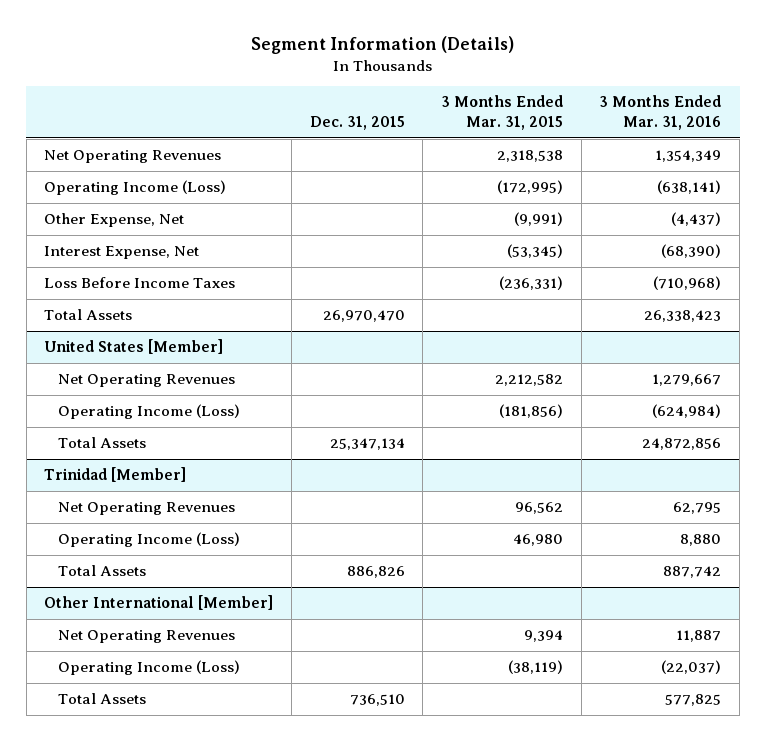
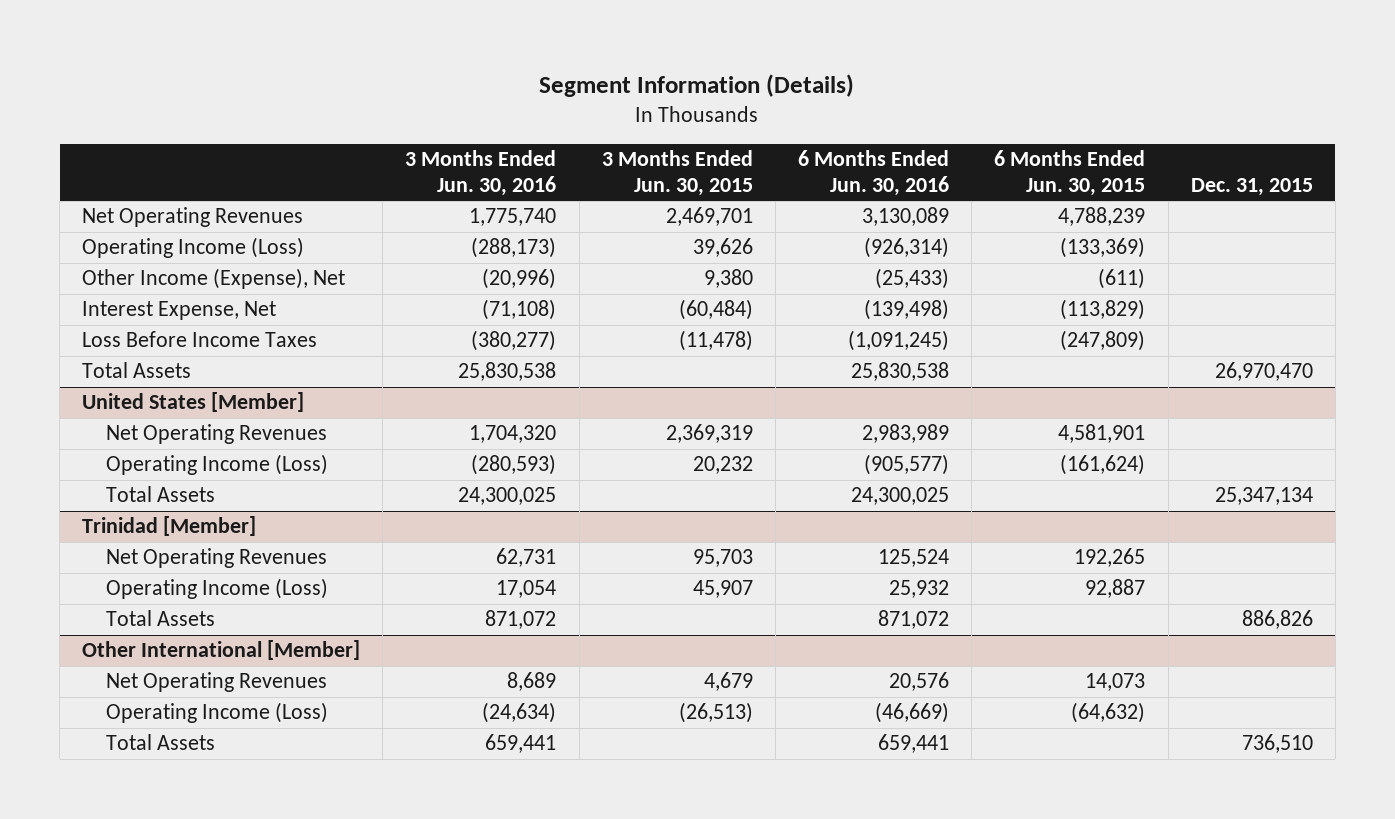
- | Dec. 31, 2015 | 3 Months Ended Mar. 31, 2015 | 3 Months Ended Mar. 31, 2016
+ | 3 Months Ended Jun. 30, 2016 | 3 Months Ended Jun. 30, 2015 | 6 Months Ended Jun. 30, 2016 | 6 Months Ended Jun. 30, 2015 | Dec. 31, 2015
- Other Expense, Net | | (9,991) | (4,437)
+ Other Income (Expense), Net | (20,996) | 9,380 | (25,433) | (611) |

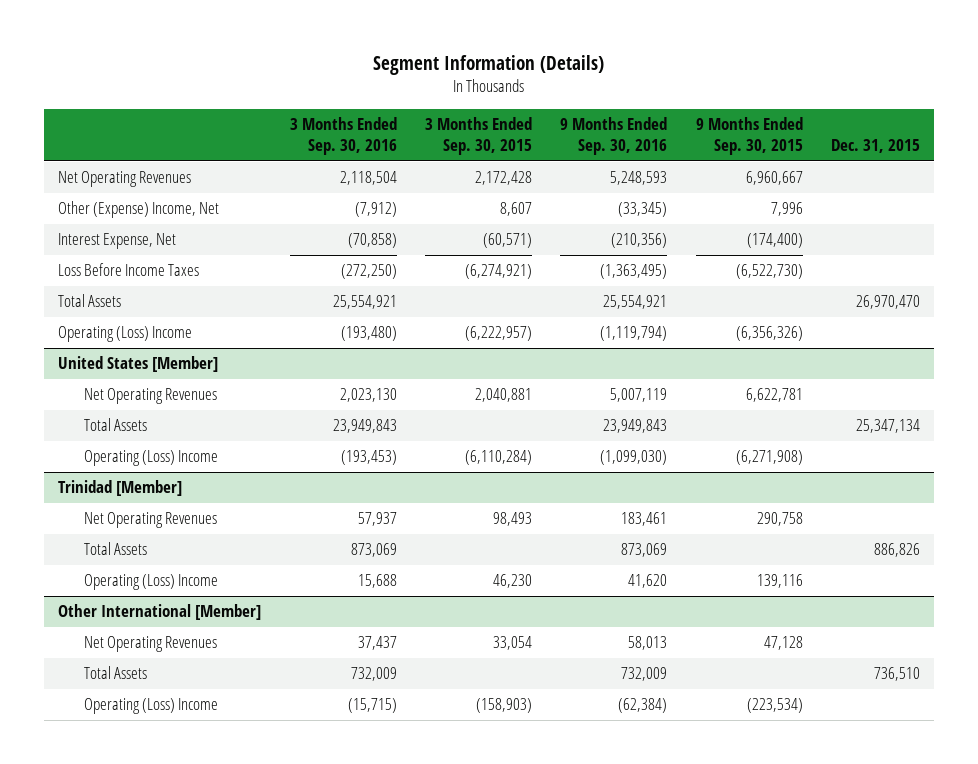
- | 3 Months Ended Jun. 30, 2016 | 3 Months Ended Jun. 30, 2015 | 6 Months Ended Jun. 30, 2016 | 6 Months Ended Jun. 30, 2015 | Dec. 31, 2015
+ | 3 Months Ended Sep. 30, 2016 | 3 Months Ended Sep. 30, 2015 | 9 Months Ended Sep. 30, 2016 | 9 Months Ended Sep. 30, 2015 | Dec. 31, 2015
- Operating Income (Loss) | (288,173) | 39,626 | (926,314) | (133,369) |
- Other Income (Expense), Net | (20,996) | 9,380 | (25,433) | (611) |
+ Other (Expense) Income, Net | (7,912) | 8,607 | (33,345) | 7,996 |
+ Operating (Loss) Income | (193,480) | (6,222,957) | (1,119,794) | (6,356,326) |
@ United States [Member]
- Operating Income (Loss) | (280,593) | 20,232 | (905,577) | (161,624) |
+ Operating (Loss) Income | (193,453) | (6,110,284) | (1,099,030) | (6,271,908) |
@ Trinidad [Member]
- Operating Income (Loss) | 17,054 | 45,907 | 25,932 | 92,887 |
+ Operating (Loss) Income | 15,688 | 46,230 | 41,620 | 139,116 |
@ Other International [Member]
- Operating Income (Loss) | (24,634) | (26,513) | (46,669) | (64,632) |
+ Operating (Loss) Income | (15,715) | (158,903) | (62,384) | (223,534) |

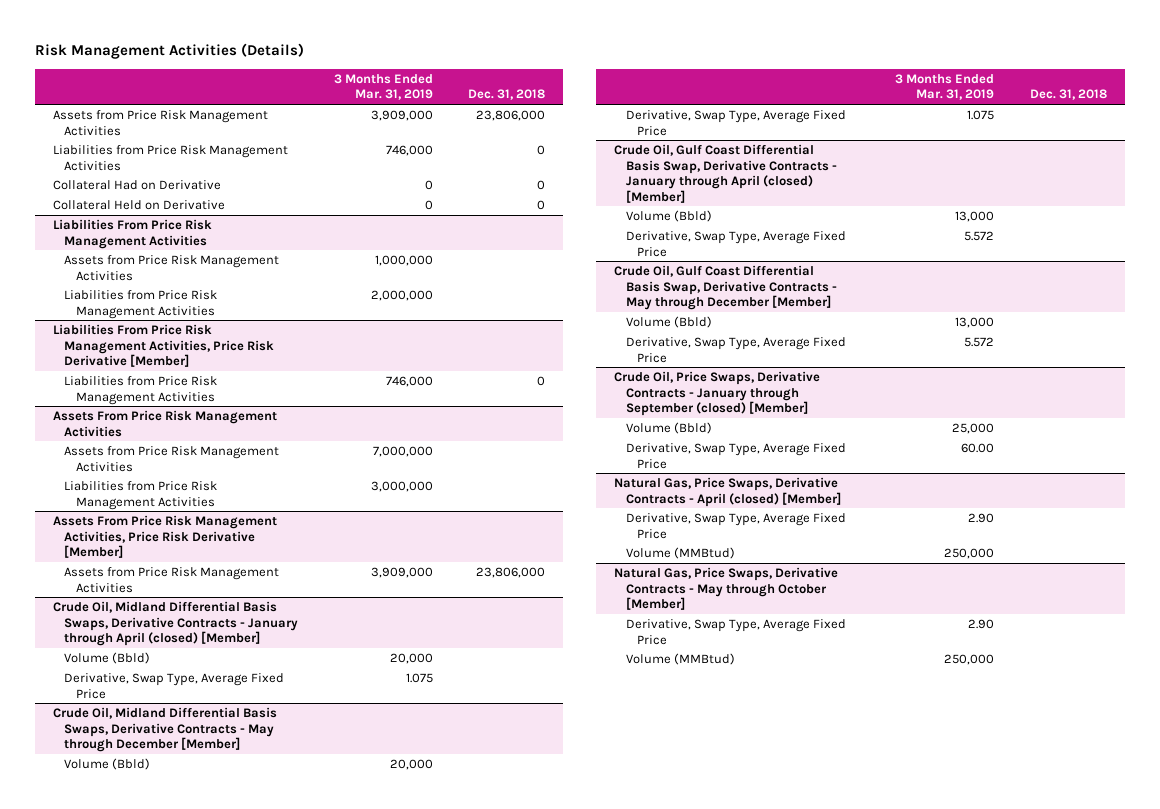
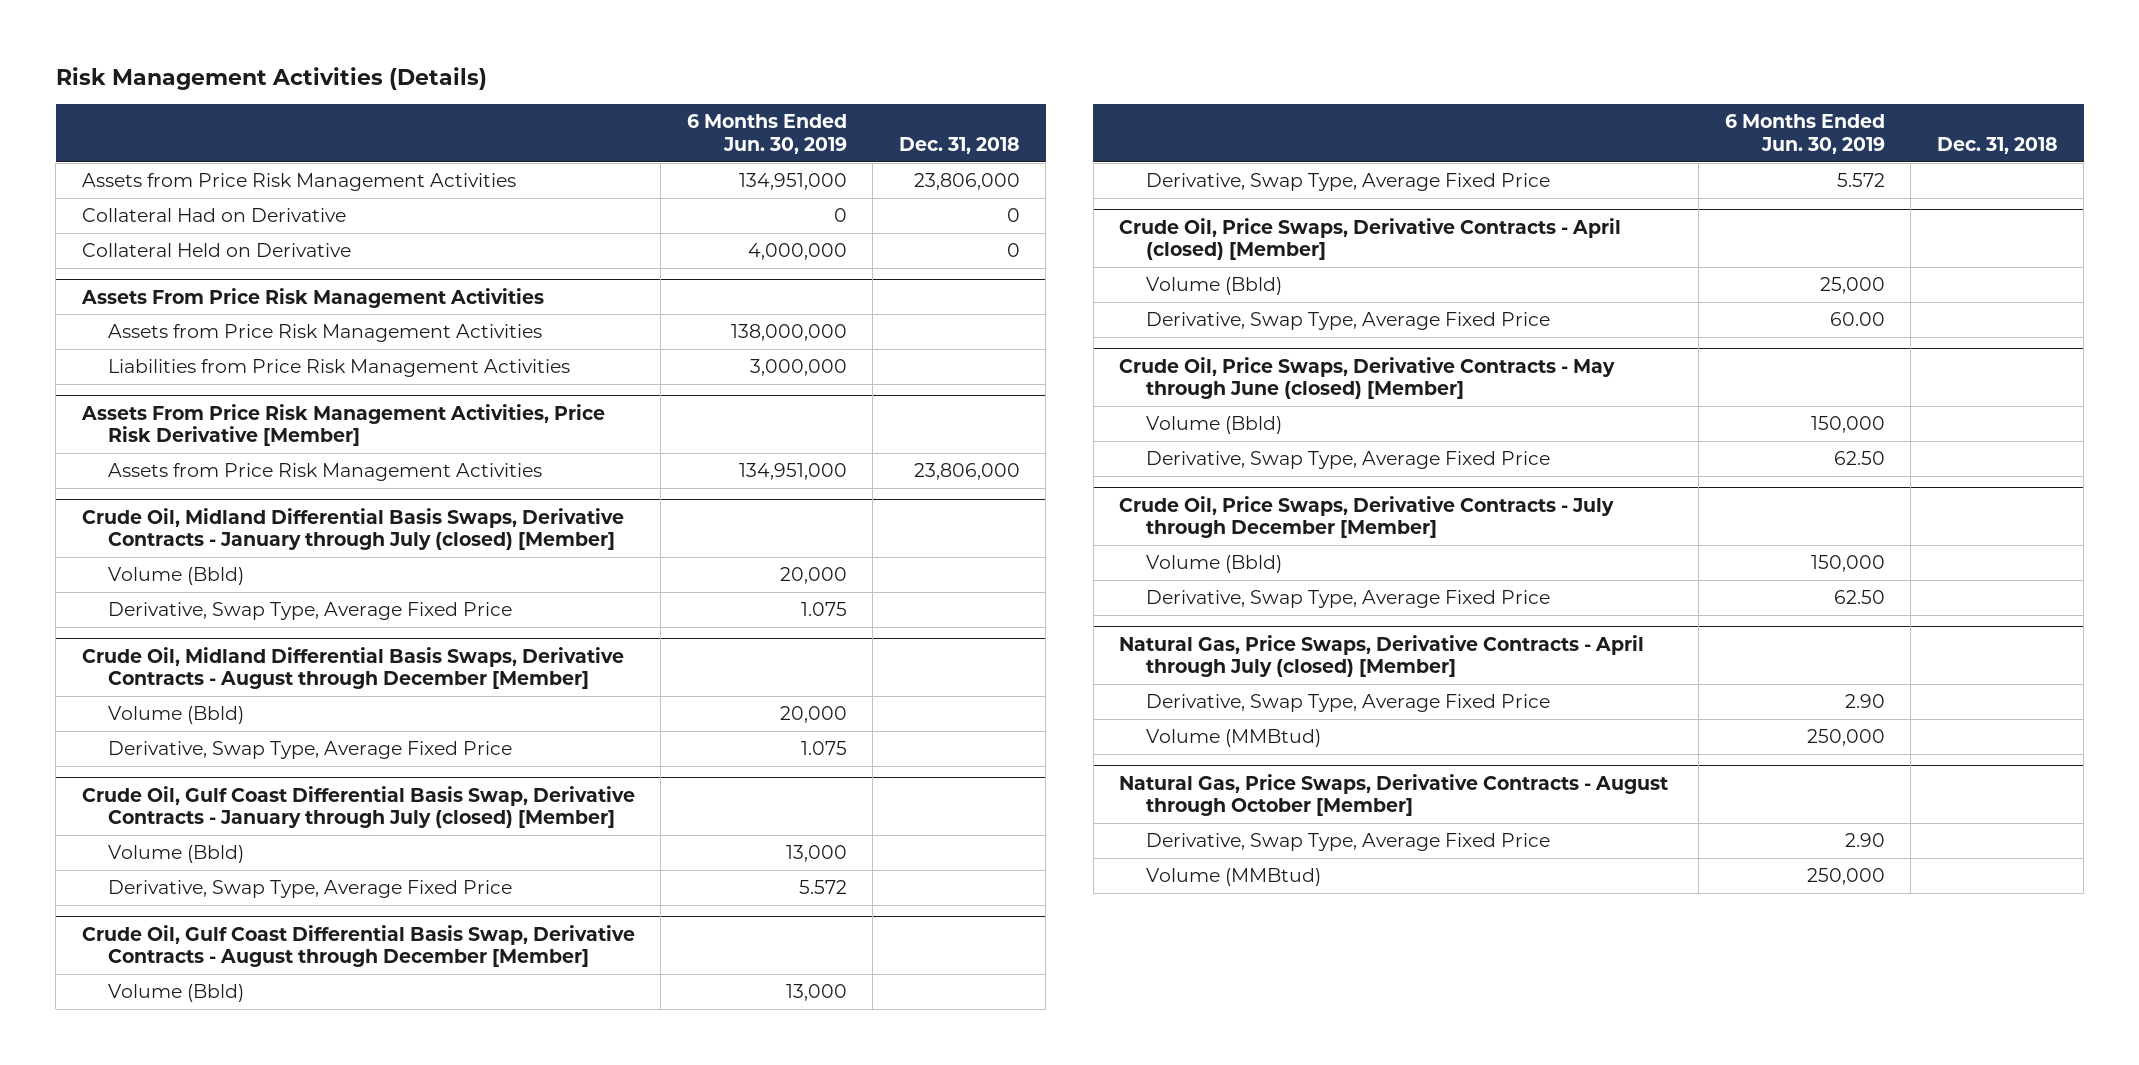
- | 3 Months Ended Mar. 31, 2019 | Dec. 31, 2018
+ | 6 Months Ended Jun. 30, 2019 | Dec. 31, 2018
- Liabilities from Price Risk Management Activities | 746,000 | 0
- Liabilities From Price Risk Management Activities
- Assets from Price Risk Management Activities | 1,000,000 |
- Liabilities from Price Risk Management Activities | 2,000,000 |
- Liabilities From Price Risk Management Activities, Price Risk Derivative [Member]
- Liabilities from Price Risk Management Activities | 746,000 | 0
- Crude Oil, Midland Differential Basis Swaps, Derivative Contracts - January through April (closed) [Member]
+ Crude Oil, Midland Differential Basis Swaps, Derivative Contracts - January through July (closed) [Member]
- Crude Oil, Midland Differential Basis Swaps, Derivative Contracts - May through December [Member]
+ Crude Oil, Midland Differential Basis Swaps, Derivative Contracts - August through December [Member]
- Crude Oil, Gulf Coast Differential Basis Swap, Derivative Contracts - January through April (closed) [Member]
+ Crude Oil, Gulf Coast Differential Basis Swap, Derivative Contracts - January through July (closed) [Member]
- Crude Oil, Gulf Coast Differential Basis Swap, Derivative Contracts - May through December [Member]
+ Crude Oil, Gulf Coast Differential Basis Swap, Derivative Contracts - August through December [Member]
- Crude Oil, Price Swaps, Derivative Contracts - January through September (closed) [Member]
+ Crude Oil, Price Swaps, Derivative Contracts - April (closed) [Member]
+ Volume (Bbld) | 25,000 |
+ Derivative, Swap Type, Average Fixed Price | 60.00 |
+ Crude Oil, Price Swaps, Derivative Contracts - May through June (closed) [Member]
- Natural Gas, Price Swaps, Derivative Contracts - April (closed) [Member]
+ Crude Oil, Price Swaps, Derivative Contracts - July through December [Member]
+ Volume (Bbld) | 150,000 |
+ Derivative, Swap Type, Average Fixed Price | 62.50 |
+ Natural Gas, Price Swaps, Derivative Contracts - April through July (closed) [Member]
- Natural Gas, Price Swaps, Derivative Contracts - May through October [Member]
+ Natural Gas, Price Swaps, Derivative Contracts - August through October [Member]

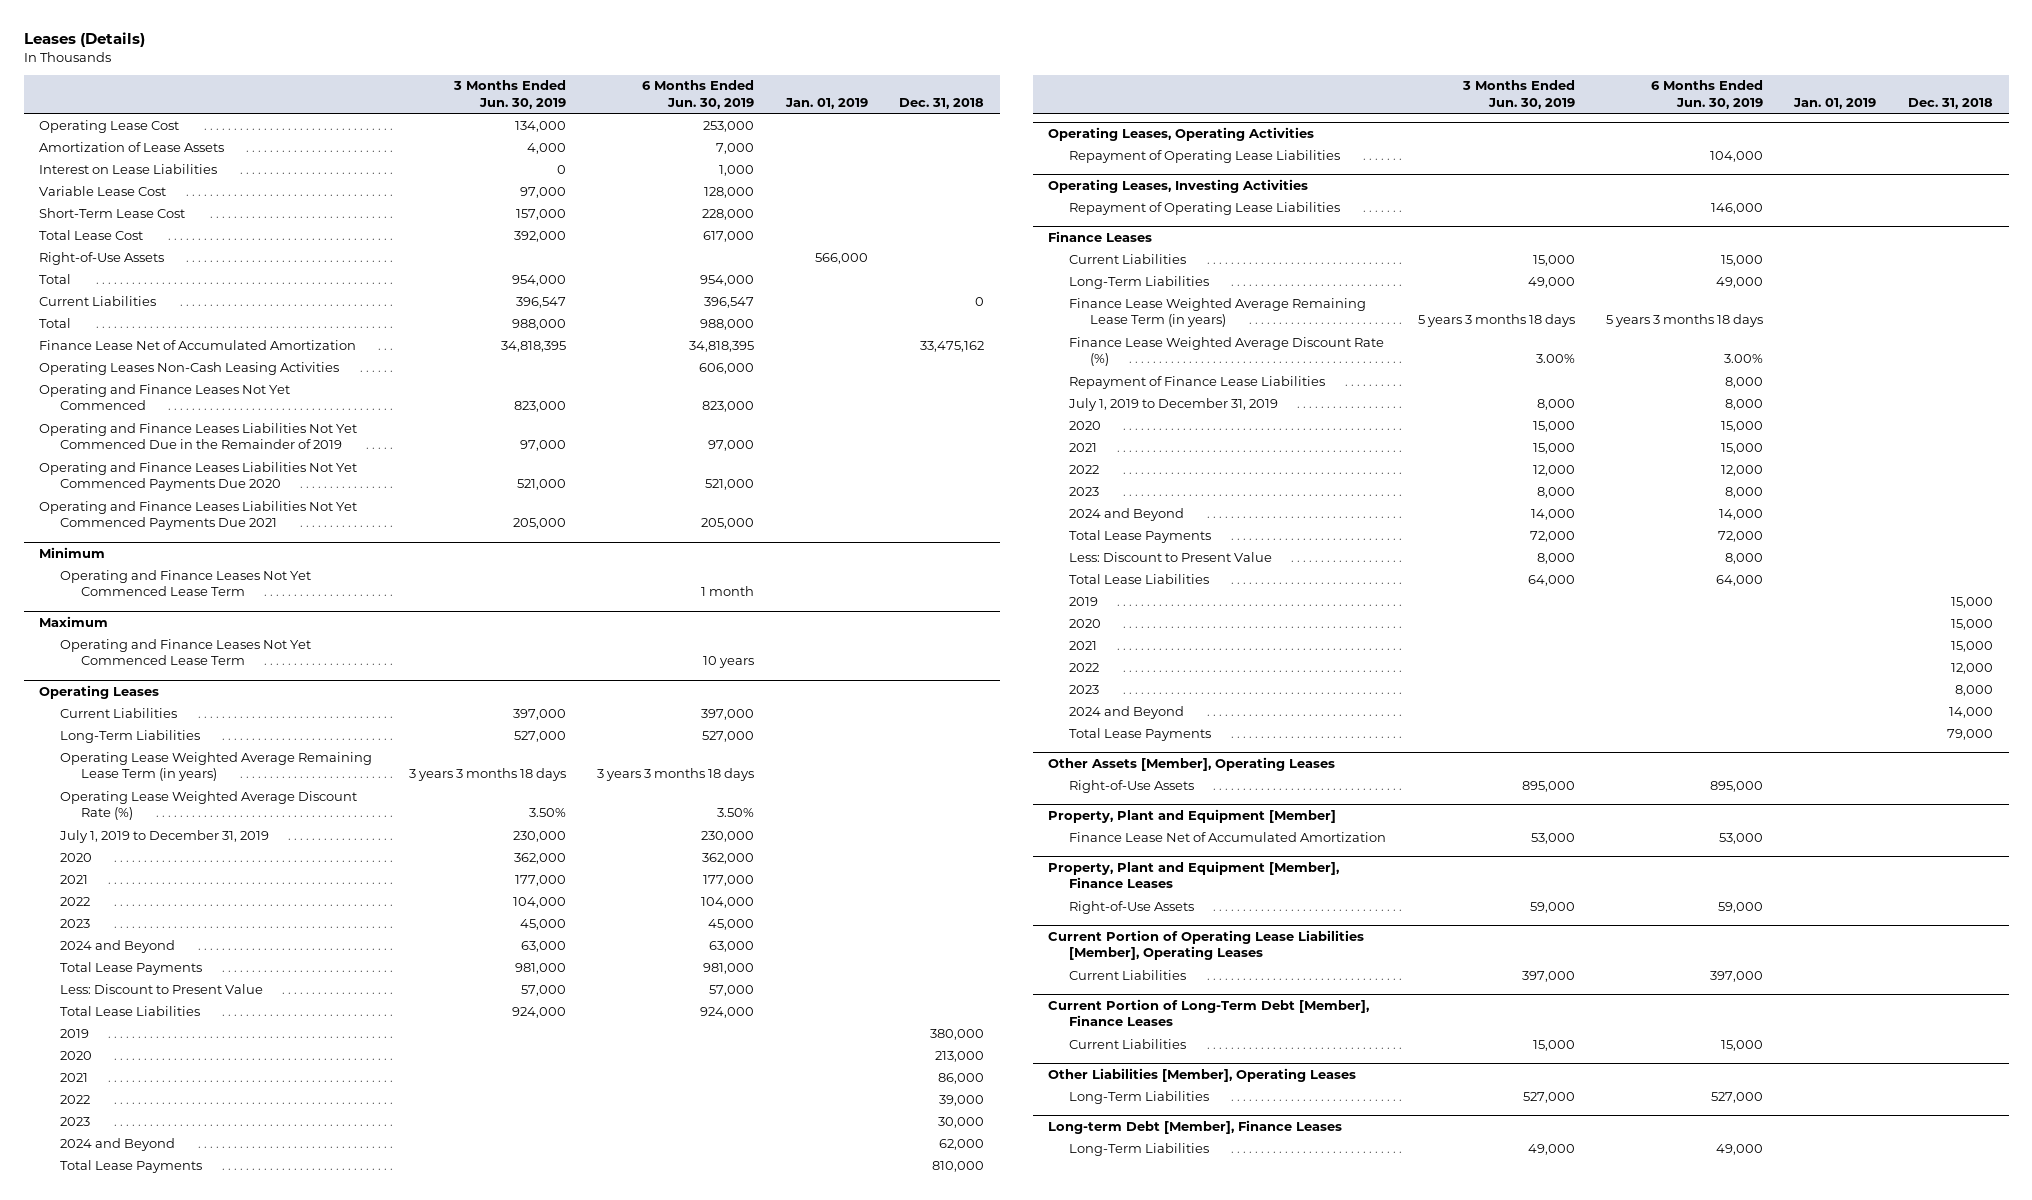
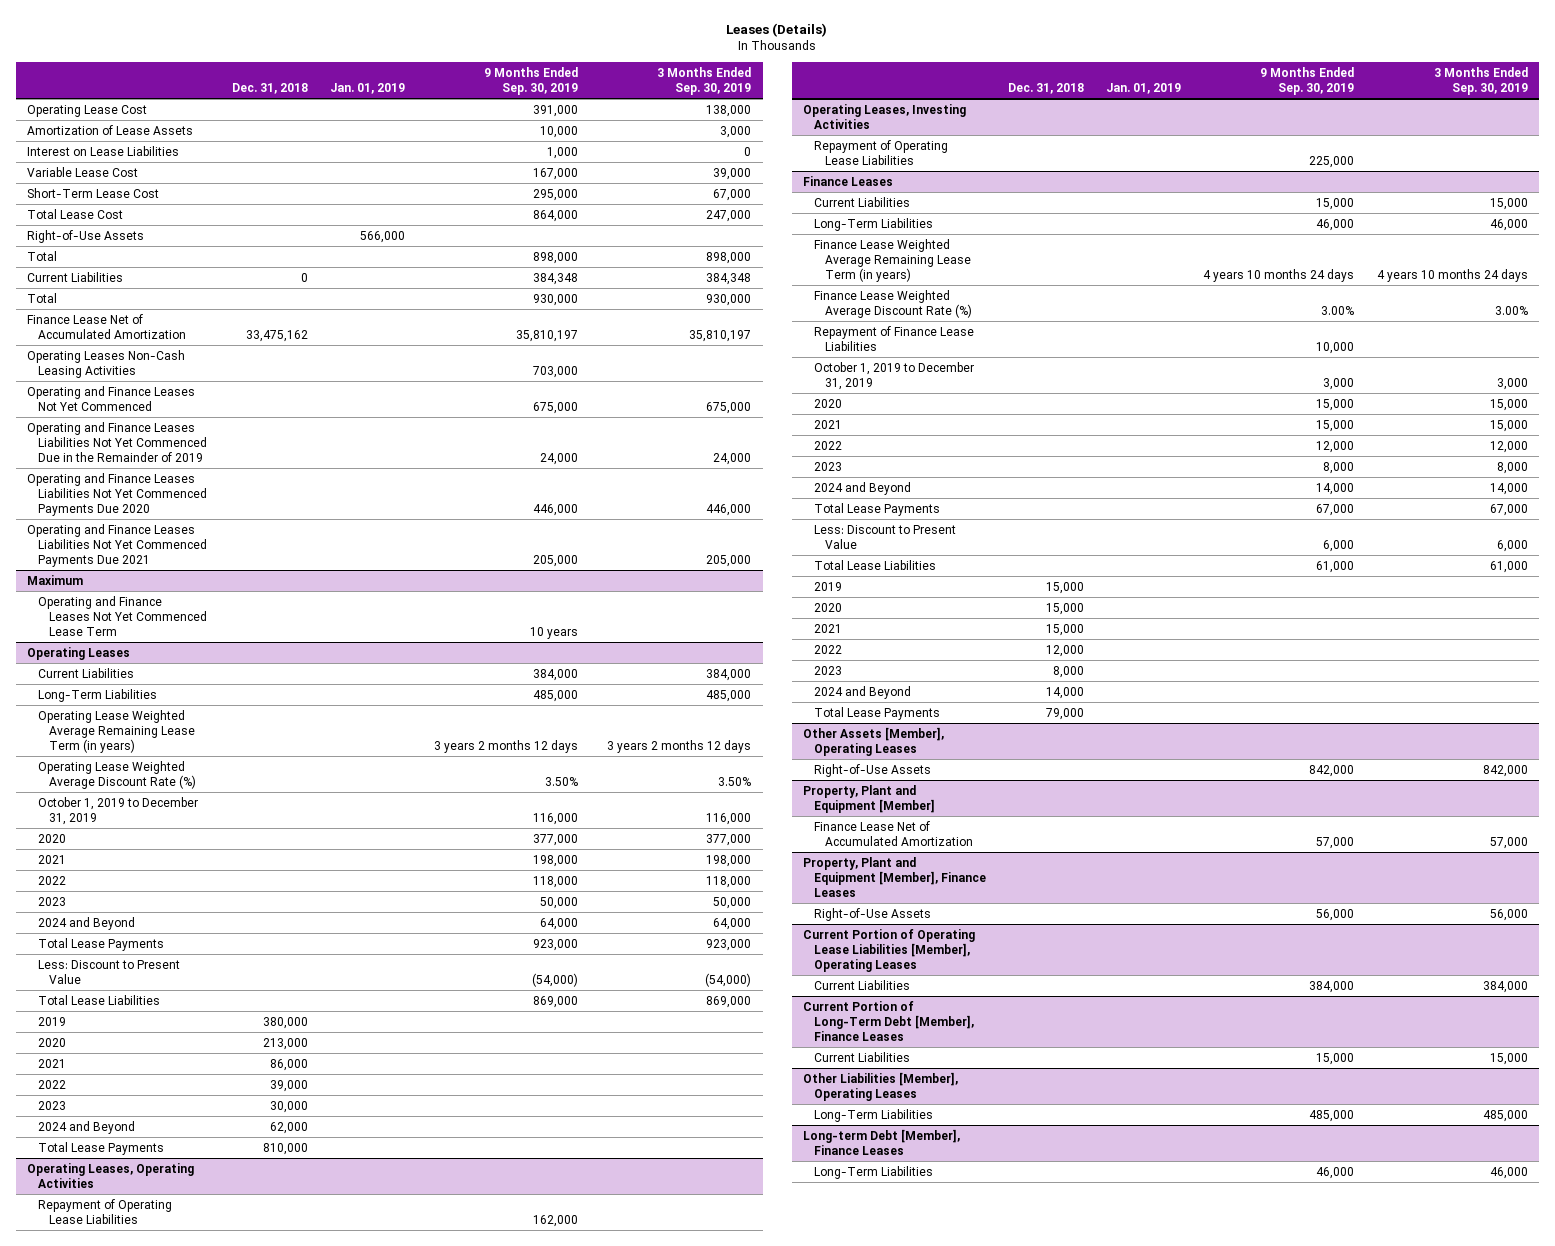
- | 3 Months Ended Jun. 30, 2019 | 6 Months Ended Jun. 30, 2019 | Jan. 01, 2019 | Dec. 31, 2018
+ | Dec. 31, 2018 | Jan. 01, 2019 | 9 Months Ended Sep. 30, 2019 | 3 Months Ended Sep. 30, 2019
- Minimum
- Operating and Finance Leases Not Yet Commenced Lease Term | | 1 month | |
@ Operating Leases
- July 1, 2019 to December 31, 2019 | 230,000 | 230,000 | |
+ October 1, 2019 to December 31, 2019 | | | 116,000 | 116,000
@ Finance Leases
- July 1, 2019 to December 31, 2019 | 8,000 | 8,000 | |
+ October 1, 2019 to December 31, 2019 | | | 3,000 | 3,000

